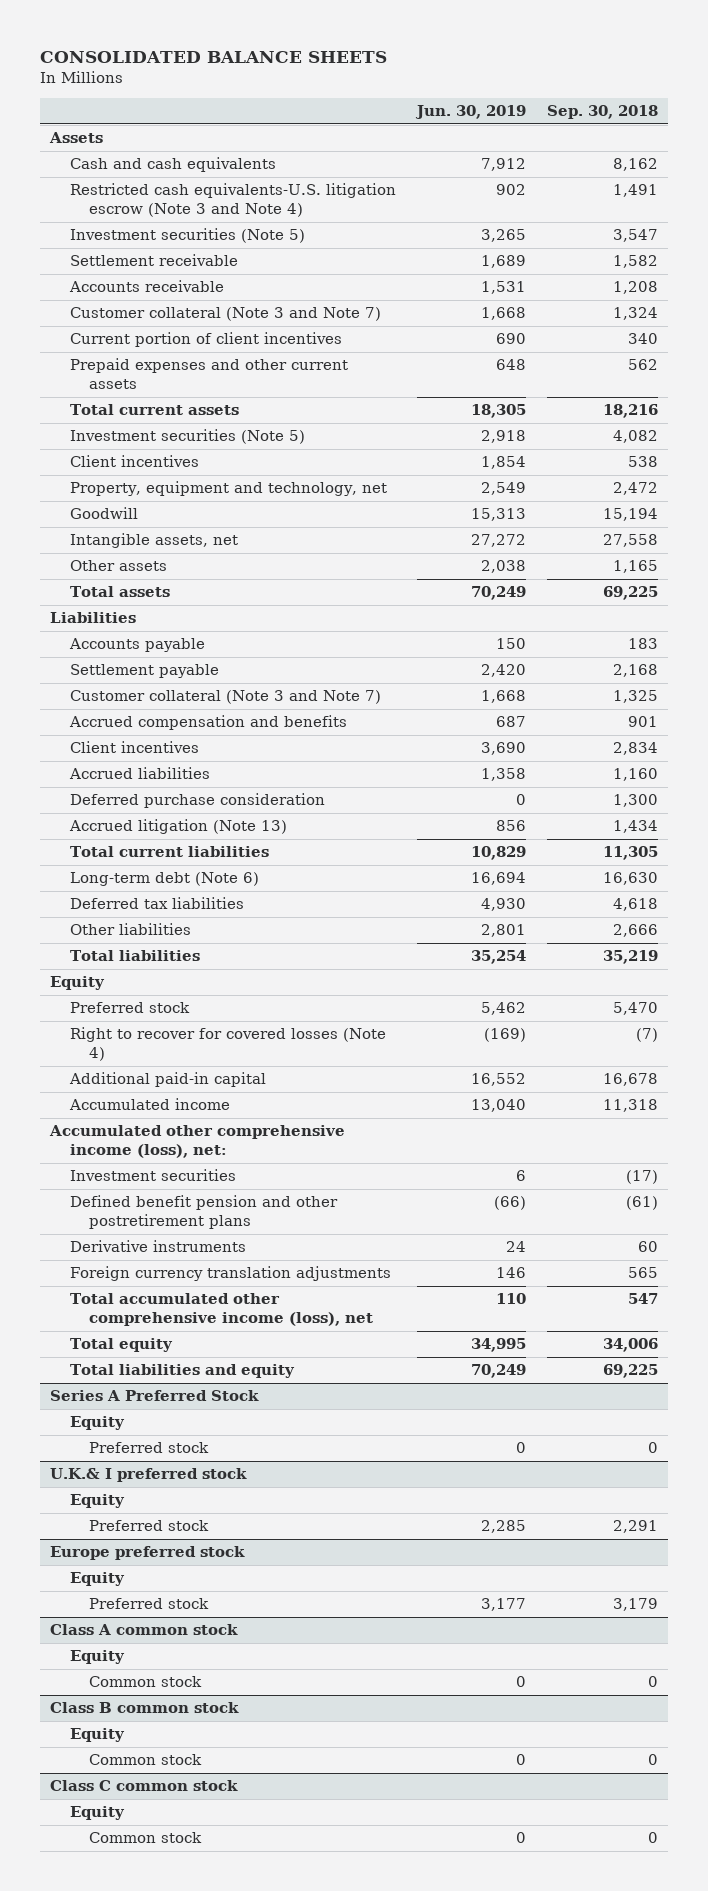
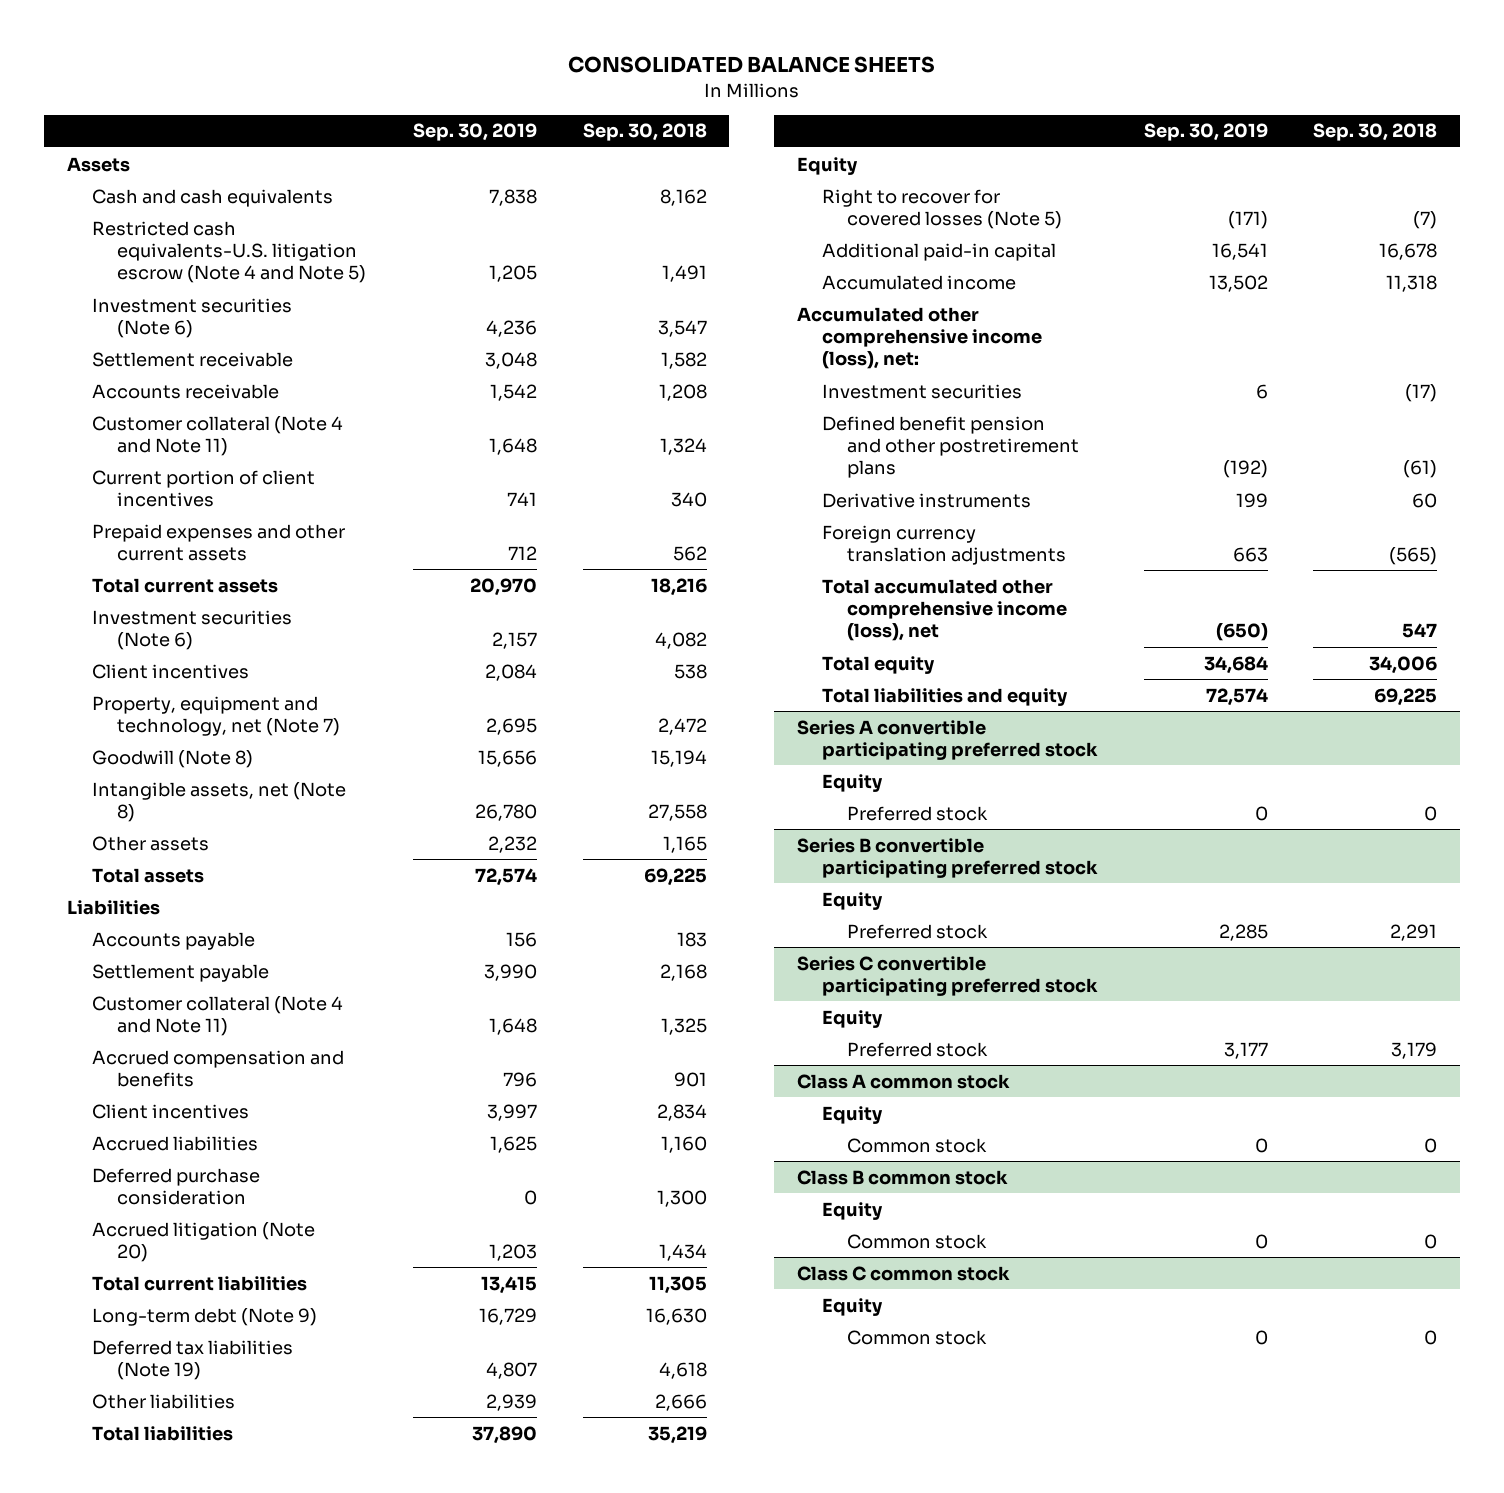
- | Jun. 30, 2019 | Sep. 30, 2018
+ | Sep. 30, 2019 | Sep. 30, 2018
- Restricted cash equivalents-U.S. litigation escrow (Note 3 and Note 4) | 902 | 1,491
- Investment securities (Note 5) | 3,265 | 3,547
+ Restricted cash equivalents-U.S. litigation escrow (Note 4 and Note 5) | 1,205 | 1,491
+ Investment securities (Note 6) | 4,236 | 3,547
- Customer collateral (Note 3 and Note 7) | 1,668 | 1,324
+ Customer collateral (Note 4 and Note 11) | 1,648 | 1,324
- Investment securities (Note 5) | 2,918 | 4,082
+ Investment securities (Note 6) | 2,157 | 4,082
- Property, equipment and technology, net | 2,549 | 2,472
- Goodwill | 15,313 | 15,194
- Intangible assets, net | 27,272 | 27,558
+ Property, equipment and technology, net (Note 7) | 2,695 | 2,472
+ Goodwill (Note 8) | 15,656 | 15,194
+ Intangible assets, net (Note 8) | 26,780 | 27,558
- Customer collateral (Note 3 and Note 7) | 1,668 | 1,325
+ Customer collateral (Note 4 and Note 11) | 1,648 | 1,325
- Accrued litigation (Note 13) | 856 | 1,434
+ Accrued litigation (Note 20) | 1,203 | 1,434
- Long-term debt (Note 6) | 16,694 | 16,630
- Deferred tax liabilities | 4,930 | 4,618
+ Long-term debt (Note 9) | 16,729 | 16,630
+ Deferred tax liabilities (Note 19) | 4,807 | 4,618
- Preferred stock | 5,462 | 5,470
- Right to recover for covered losses (Note 4) | (169) | (7)
+ Right to recover for covered losses (Note 5) | (171) | (7)
- Foreign currency translation adjustments | 146 | 565
+ Foreign currency translation adjustments | 663 | (565)
- Series A Preferred Stock
+ Series A convertible participating preferred stock
- U.K.& I preferred stock
+ Series B convertible participating preferred stock
- Europe preferred stock
+ Series C convertible participating preferred stock

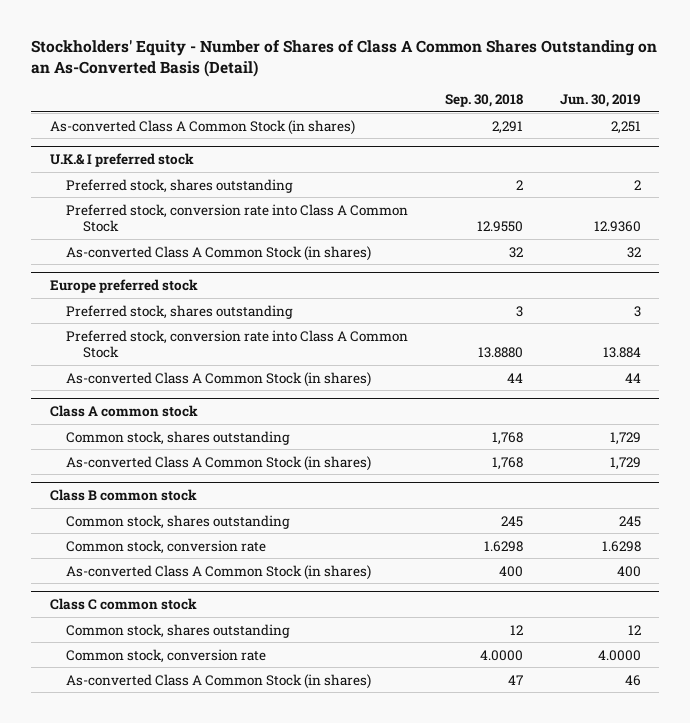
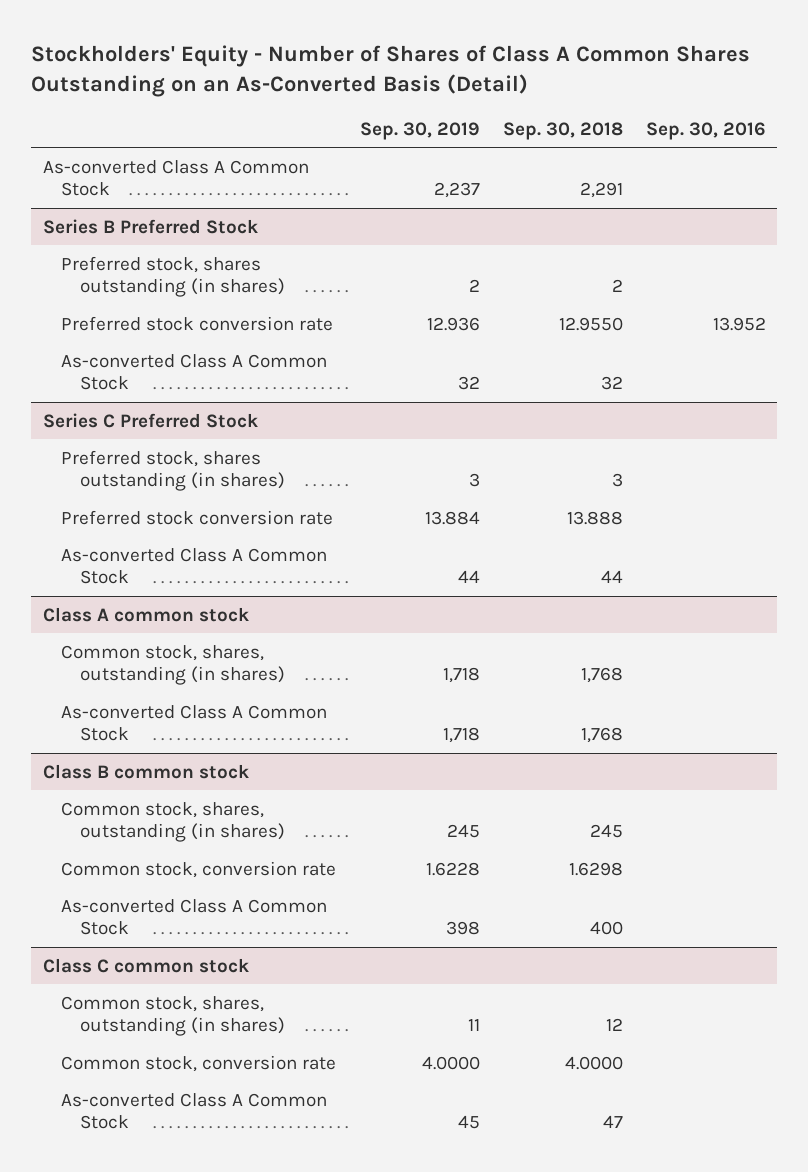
- | Sep. 30, 2018 | Jun. 30, 2019
+ | Sep. 30, 2019 | Sep. 30, 2018 | Sep. 30, 2016
- As-converted Class A Common Stock (in shares) | 2,291 | 2,251
- U.K.& I preferred stock
- Preferred stock, shares outstanding | 2 | 2
- Preferred stock, conversion rate into Class A Common Stock | 12.9550 | 12.9360
- As-converted Class A Common Stock (in shares) | 32 | 32
- Europe preferred stock
- Preferred stock, shares outstanding | 3 | 3
- Preferred stock, conversion rate into Class A Common Stock | 13.8880 | 13.884
- As-converted Class A Common Stock (in shares) | 44 | 44
+ As-converted Class A Common Stock | 2,237 | 2,291 |
+ Series B Preferred Stock
+ Preferred stock, shares outstanding (in shares) | 2 | 2 |
+ Preferred stock conversion rate | 12.936 | 12.9550 | 13.952
+ As-converted Class A Common Stock | 32 | 32 |
+ Series C Preferred Stock
+ Preferred stock, shares outstanding (in shares) | 3 | 3 |
+ Preferred stock conversion rate | 13.884 | 13.888 |
+ As-converted Class A Common Stock | 44 | 44 |
@ Class A common stock
- Common stock, shares outstanding | 1,768 | 1,729
- As-converted Class A Common Stock (in shares) | 1,768 | 1,729
+ Common stock, shares, outstanding (in shares) | 1,718 | 1,768 |
+ As-converted Class A Common Stock | 1,718 | 1,768 |
@ Class B common stock
- Common stock, shares outstanding | 245 | 245
+ Common stock, shares, outstanding (in shares) | 245 | 245 |
- As-converted Class A Common Stock (in shares) | 400 | 400
+ As-converted Class A Common Stock | 398 | 400 |
@ Class C common stock
- Common stock, shares outstanding | 12 | 12
+ Common stock, shares, outstanding (in shares) | 11 | 12 |
- As-converted Class A Common Stock (in shares) | 47 | 46
+ As-converted Class A Common Stock | 45 | 47 |

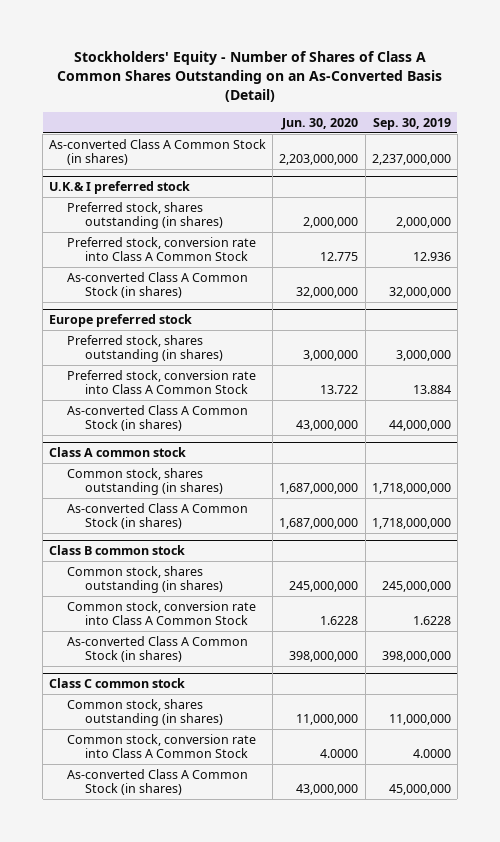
- | Sep. 30, 2019 | Sep. 30, 2018 | Sep. 30, 2016
+ | Jun. 30, 2020 | Sep. 30, 2019
- As-converted Class A Common Stock | 2,237 | 2,291 |
- Series B Preferred Stock
- Preferred stock, shares outstanding (in shares) | 2 | 2 |
- Preferred stock conversion rate | 12.936 | 12.9550 | 13.952
- As-converted Class A Common Stock | 32 | 32 |
- Series C Preferred Stock
- Preferred stock, shares outstanding (in shares) | 3 | 3 |
- Preferred stock conversion rate | 13.884 | 13.888 |
- As-converted Class A Common Stock | 44 | 44 |
+ As-converted Class A Common Stock (in shares) | 2,203,000,000 | 2,237,000,000
+ U.K.& I preferred stock
+ Preferred stock, shares outstanding (in shares) | 2,000,000 | 2,000,000
+ Preferred stock, conversion rate into Class A Common Stock | 12.775 | 12.936
+ As-converted Class A Common Stock (in shares) | 32,000,000 | 32,000,000
+ Europe preferred stock
+ Preferred stock, shares outstanding (in shares) | 3,000,000 | 3,000,000
+ Preferred stock, conversion rate into Class A Common Stock | 13.722 | 13.884
+ As-converted Class A Common Stock (in shares) | 43,000,000 | 44,000,000
@ Class A common stock
- Common stock, shares, outstanding (in shares) | 1,718 | 1,768 |
- As-converted Class A Common Stock | 1,718 | 1,768 |
+ Common stock, shares outstanding (in shares) | 1,687,000,000 | 1,718,000,000
+ As-converted Class A Common Stock (in shares) | 1,687,000,000 | 1,718,000,000
@ Class B common stock
- Common stock, shares, outstanding (in shares) | 245 | 245 |
- Common stock, conversion rate | 1.6228 | 1.6298 |
- As-converted Class A Common Stock | 398 | 400 |
+ Common stock, shares outstanding (in shares) | 245,000,000 | 245,000,000
+ Common stock, conversion rate into Class A Common Stock | 1.6228 | 1.6228
+ As-converted Class A Common Stock (in shares) | 398,000,000 | 398,000,000
@ Class C common stock
- Common stock, shares, outstanding (in shares) | 11 | 12 |
- Common stock, conversion rate | 4.0000 | 4.0000 |
- As-converted Class A Common Stock | 45 | 47 |
+ Common stock, shares outstanding (in shares) | 11,000,000 | 11,000,000
+ Common stock, conversion rate into Class A Common Stock | 4.0000 | 4.0000
+ As-converted Class A Common Stock (in shares) | 43,000,000 | 45,000,000

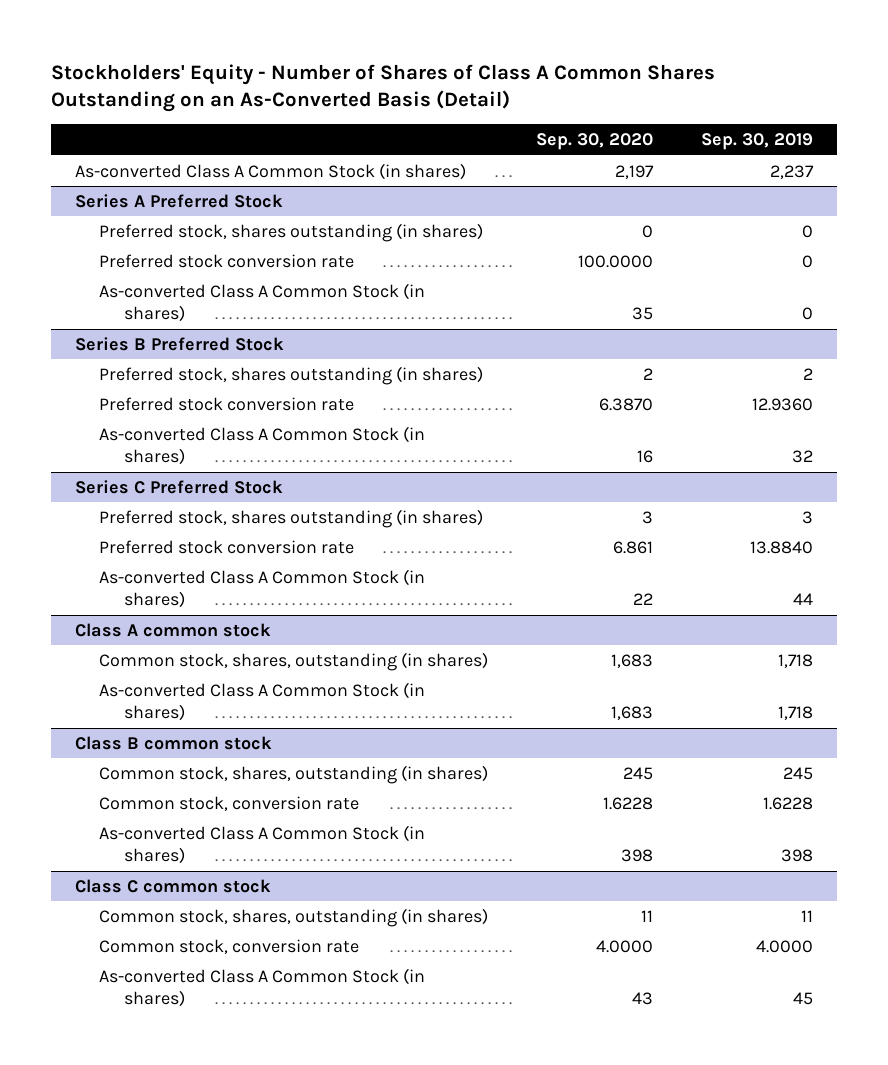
- | Jun. 30, 2020 | Sep. 30, 2019
+ | Sep. 30, 2020 | Sep. 30, 2019
- As-converted Class A Common Stock (in shares) | 2,203,000,000 | 2,237,000,000
- U.K.& I preferred stock
- Preferred stock, shares outstanding (in shares) | 2,000,000 | 2,000,000
- Preferred stock, conversion rate into Class A Common Stock | 12.775 | 12.936
- As-converted Class A Common Stock (in shares) | 32,000,000 | 32,000,000
- Europe preferred stock
- Preferred stock, shares outstanding (in shares) | 3,000,000 | 3,000,000
- Preferred stock, conversion rate into Class A Common Stock | 13.722 | 13.884
- As-converted Class A Common Stock (in shares) | 43,000,000 | 44,000,000
+ As-converted Class A Common Stock (in shares) | 2,197 | 2,237
+ Series A Preferred Stock
+ Preferred stock, shares outstanding (in shares) | 0 | 0
+ Preferred stock conversion rate | 100.0000 | 0
+ As-converted Class A Common Stock (in shares) | 35 | 0
+ Series B Preferred Stock
+ Preferred stock, shares outstanding (in shares) | 2 | 2
+ Preferred stock conversion rate | 6.3870 | 12.9360
+ As-converted Class A Common Stock (in shares) | 16 | 32
+ Series C Preferred Stock
+ Preferred stock, shares outstanding (in shares) | 3 | 3
+ Preferred stock conversion rate | 6.861 | 13.8840
+ As-converted Class A Common Stock (in shares) | 22 | 44
@ Class A common stock
- Common stock, shares outstanding (in shares) | 1,687,000,000 | 1,718,000,000
- As-converted Class A Common Stock (in shares) | 1,687,000,000 | 1,718,000,000
+ Common stock, shares, outstanding (in shares) | 1,683 | 1,718
+ As-converted Class A Common Stock (in shares) | 1,683 | 1,718
@ Class B common stock
- Common stock, shares outstanding (in shares) | 245,000,000 | 245,000,000
- Common stock, conversion rate into Class A Common Stock | 1.6228 | 1.6228
- As-converted Class A Common Stock (in shares) | 398,000,000 | 398,000,000
+ Common stock, shares, outstanding (in shares) | 245 | 245
+ Common stock, conversion rate | 1.6228 | 1.6228
+ As-converted Class A Common Stock (in shares) | 398 | 398
@ Class C common stock
- Common stock, shares outstanding (in shares) | 11,000,000 | 11,000,000
- Common stock, conversion rate into Class A Common Stock | 4.0000 | 4.0000
- As-converted Class A Common Stock (in shares) | 43,000,000 | 45,000,000
+ Common stock, shares, outstanding (in shares) | 11 | 11
+ Common stock, conversion rate | 4.0000 | 4.0000
+ As-converted Class A Common Stock (in shares) | 43 | 45

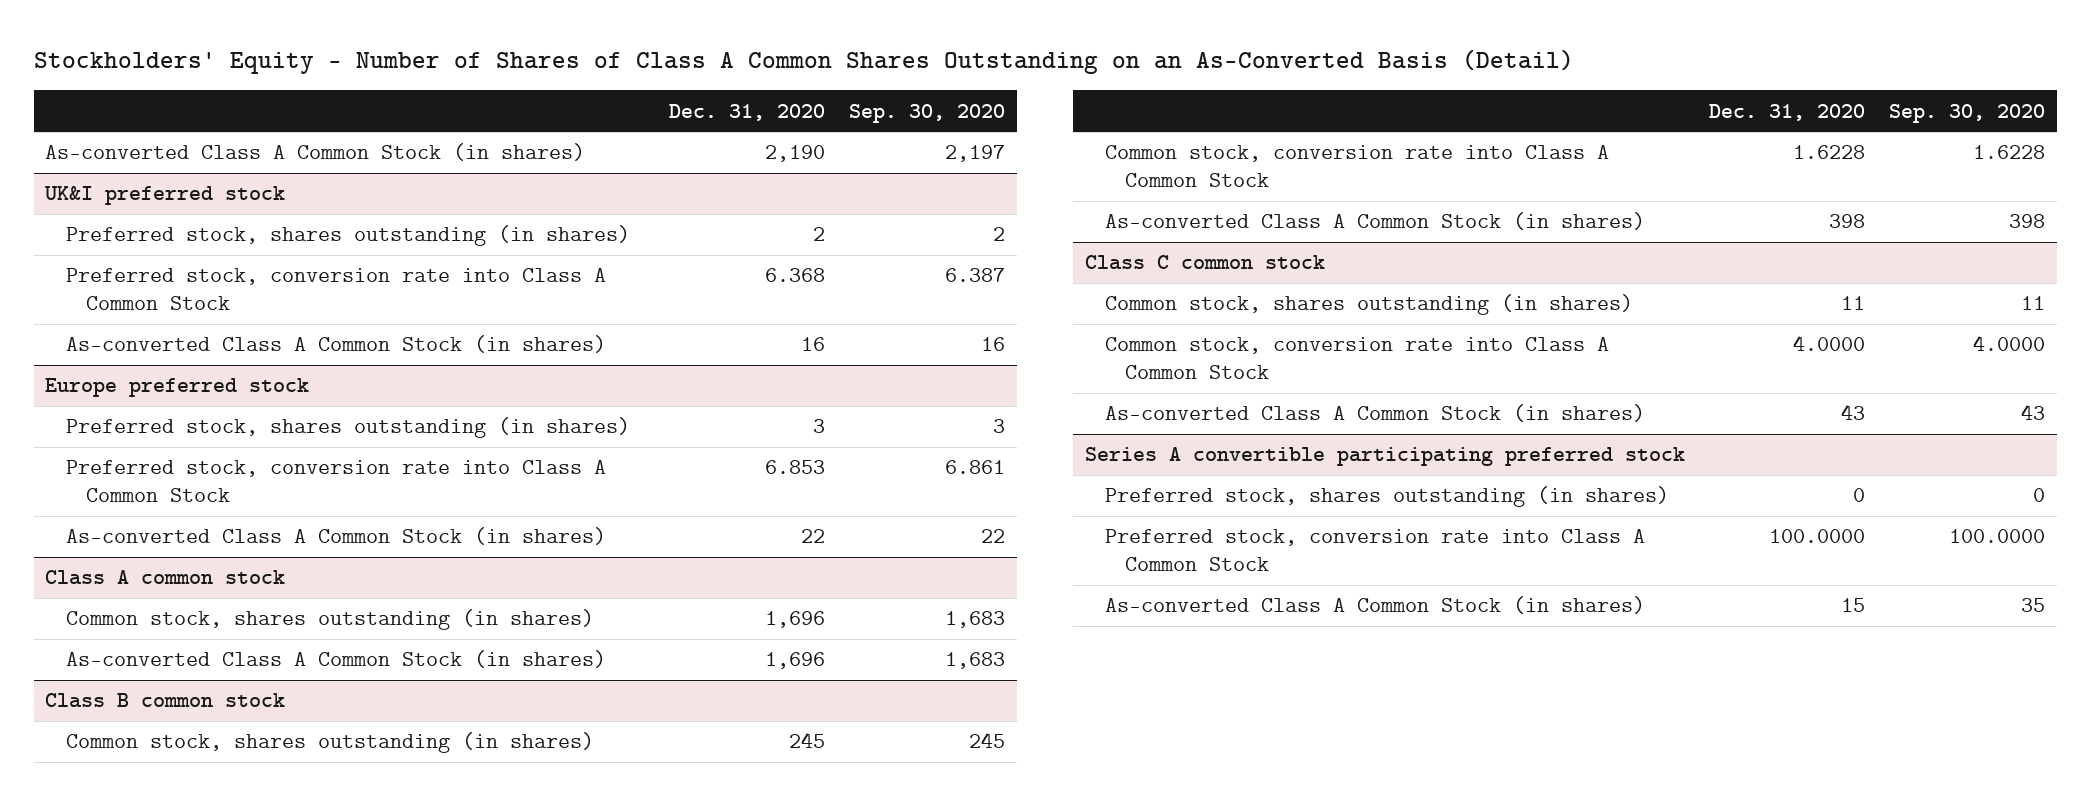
- | Sep. 30, 2020 | Sep. 30, 2019
+ | Dec. 31, 2020 | Sep. 30, 2020
- Series A Preferred Stock
- Preferred stock, shares outstanding (in shares) | 0 | 0
- Preferred stock conversion rate | 100.0000 | 0
- As-converted Class A Common Stock (in shares) | 35 | 0
- Series B Preferred Stock
+ UK&I preferred stock
- Preferred stock conversion rate | 6.3870 | 12.9360
+ Preferred stock, conversion rate into Class A Common Stock | 6.368 | 6.387
- Series C Preferred Stock
+ Europe preferred stock
- Preferred stock conversion rate | 6.861 | 13.8840
+ Preferred stock, conversion rate into Class A Common Stock | 6.853 | 6.861
@ Class A common stock
- Common stock, shares, outstanding (in shares) | 1,683 | 1,718
+ Common stock, shares outstanding (in shares) | 1,696 | 1,683
@ Class B common stock
- Common stock, shares, outstanding (in shares) | 245 | 245
- Common stock, conversion rate | 1.6228 | 1.6228
+ Common stock, shares outstanding (in shares) | 245 | 245
+ Common stock, conversion rate into Class A Common Stock | 1.6228 | 1.6228
@ Class C common stock
- Common stock, shares, outstanding (in shares) | 11 | 11
- Common stock, conversion rate | 4.0000 | 4.0000
+ Common stock, shares outstanding (in shares) | 11 | 11
+ Common stock, conversion rate into Class A Common Stock | 4.0000 | 4.0000
+ Series A convertible participating preferred stock
+ Preferred stock, shares outstanding (in shares) | 0 | 0
+ Preferred stock, conversion rate into Class A Common Stock | 100.0000 | 100.0000
+ As-converted Class A Common Stock (in shares) | 15 | 35

